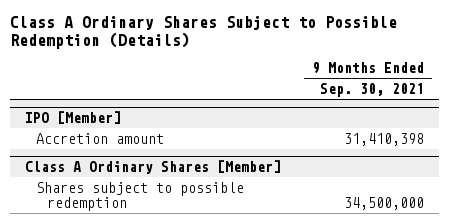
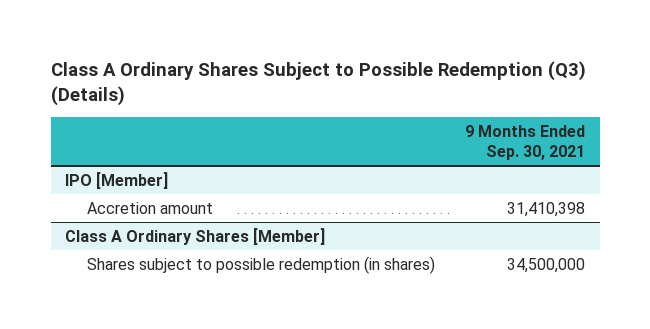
- Class A Ordinary Shares Subject to Possible Redemption (Details)
+ Class A Ordinary Shares Subject to Possible Redemption (Q3) (Details)
@ Class A Ordinary Shares [Member]
- Shares subject to possible redemption | 34,500,000
+ Shares subject to possible redemption (in shares) | 34,500,000

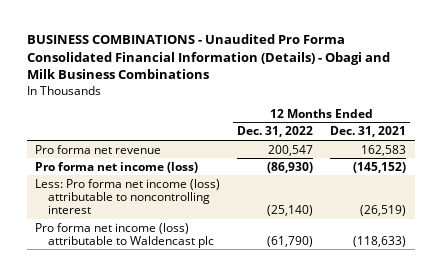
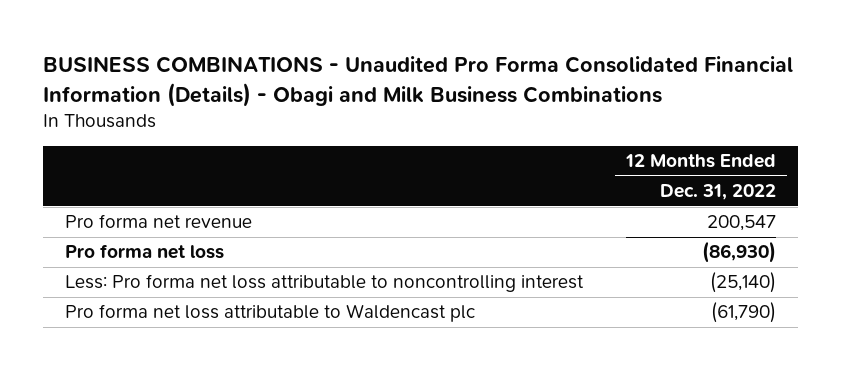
- | 12 Months Ended Dec. 31, 2022 | 12 Months Ended Dec. 31, 2021
+ | 12 Months Ended Dec. 31, 2022
- Pro forma net income (loss) | (86,930) | (145,152)
- Less: Pro forma net income (loss) attributable to noncontrolling interest | (25,140) | (26,519)
- Pro forma net income (loss) attributable to Waldencast plc | (61,790) | (118,633)
+ Pro forma net loss | (86,930)
+ Less: Pro forma net loss attributable to noncontrolling interest | (25,140)
+ Pro forma net loss attributable to Waldencast plc | (61,790)

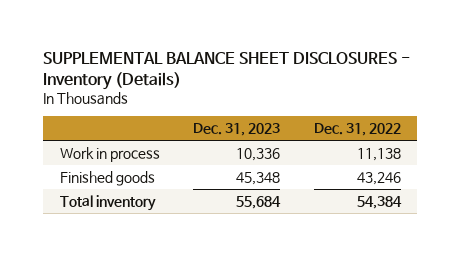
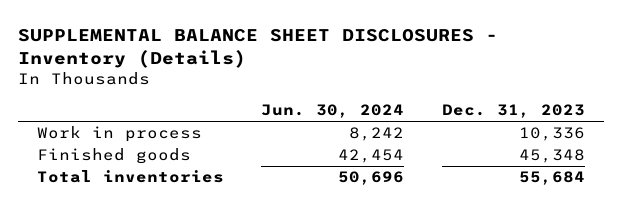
- | Dec. 31, 2023 | Dec. 31, 2022
+ | Jun. 30, 2024 | Dec. 31, 2023
- Total inventory | 55,684 | 54,384
+ Total inventories | 50,696 | 55,684

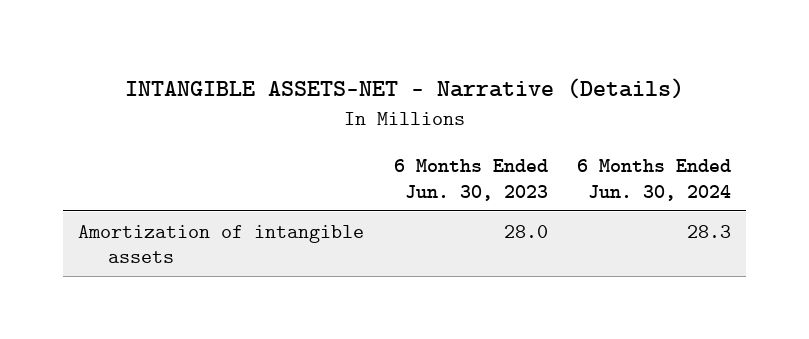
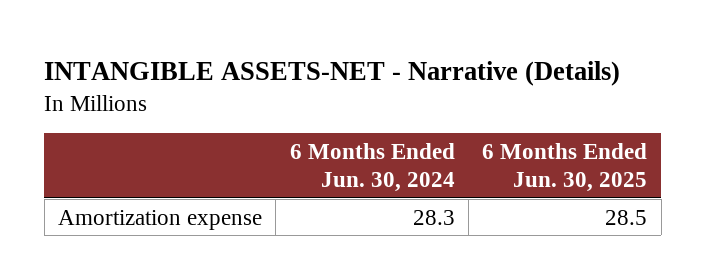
- | 6 Months Ended Jun. 30, 2023 | 6 Months Ended Jun. 30, 2024
+ | 6 Months Ended Jun. 30, 2024 | 6 Months Ended Jun. 30, 2025
- Amortization of intangible assets | 28.0 | 28.3
+ Amortization expense | 28.3 | 28.5

